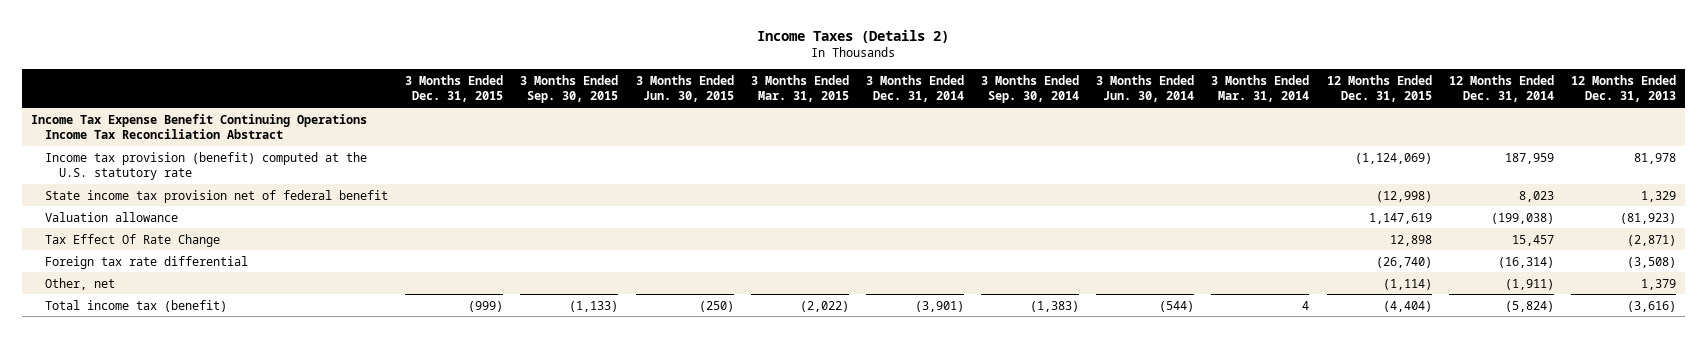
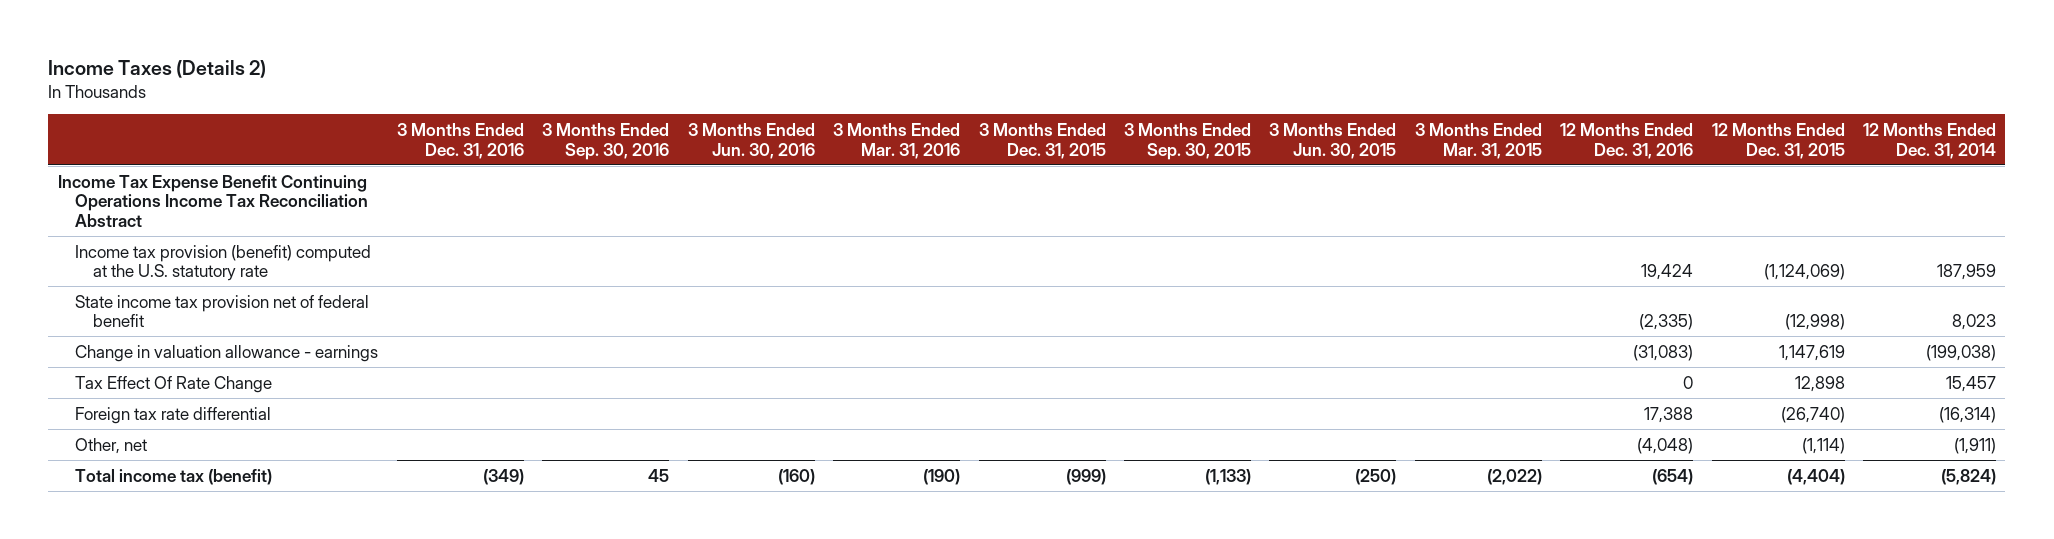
- | 3 Months Ended Dec. 31, 2015 | 3 Months Ended Sep. 30, 2015 | 3 Months Ended Jun. 30, 2015 | 3 Months Ended Mar. 31, 2015 | 3 Months Ended Dec. 31, 2014 | 3 Months Ended Sep. 30, 2014 | 3 Months Ended Jun. 30, 2014 | 3 Months Ended Mar. 31, 2014 | 12 Months Ended Dec. 31, 2015 | 12 Months Ended Dec. 31, 2014 | 12 Months Ended Dec. 31, 2013
+ | 3 Months Ended Dec. 31, 2016 | 3 Months Ended Sep. 30, 2016 | 3 Months Ended Jun. 30, 2016 | 3 Months Ended Mar. 31, 2016 | 3 Months Ended Dec. 31, 2015 | 3 Months Ended Sep. 30, 2015 | 3 Months Ended Jun. 30, 2015 | 3 Months Ended Mar. 31, 2015 | 12 Months Ended Dec. 31, 2016 | 12 Months Ended Dec. 31, 2015 | 12 Months Ended Dec. 31, 2014
- Valuation allowance | | | | | | | | | 1,147,619 | (199,038) | (81,923)
+ Change in valuation allowance - earnings | | | | | | | | | (31,083) | 1,147,619 | (199,038)

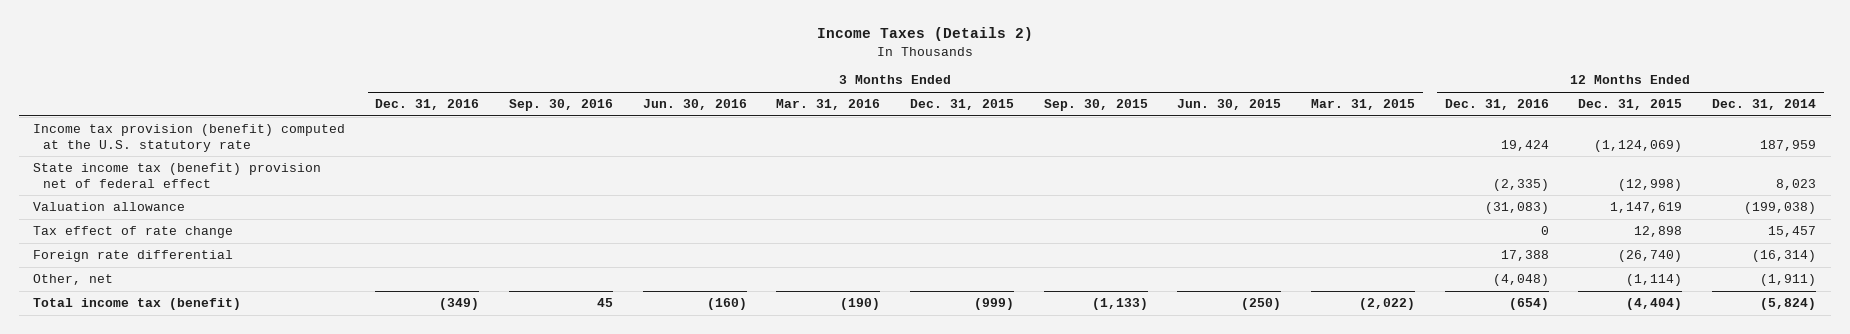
- Income Tax Expense Benefit Continuing Operations Income Tax Reconciliation Abstract
- State income tax provision net of federal benefit | | | | | | | | | (2,335) | (12,998) | 8,023
- Change in valuation allowance - earnings | | | | | | | | | (31,083) | 1,147,619 | (199,038)
- Tax Effect Of Rate Change | | | | | | | | | 0 | 12,898 | 15,457
- Foreign tax rate differential | | | | | | | | | 17,388 | (26,740) | (16,314)
+ State income tax (benefit) provision net of federal effect | | | | | | | | | (2,335) | (12,998) | 8,023
+ Valuation allowance | | | | | | | | | (31,083) | 1,147,619 | (199,038)
+ Tax effect of rate change | | | | | | | | | 0 | 12,898 | 15,457
+ Foreign rate differential | | | | | | | | | 17,388 | (26,740) | (16,314)

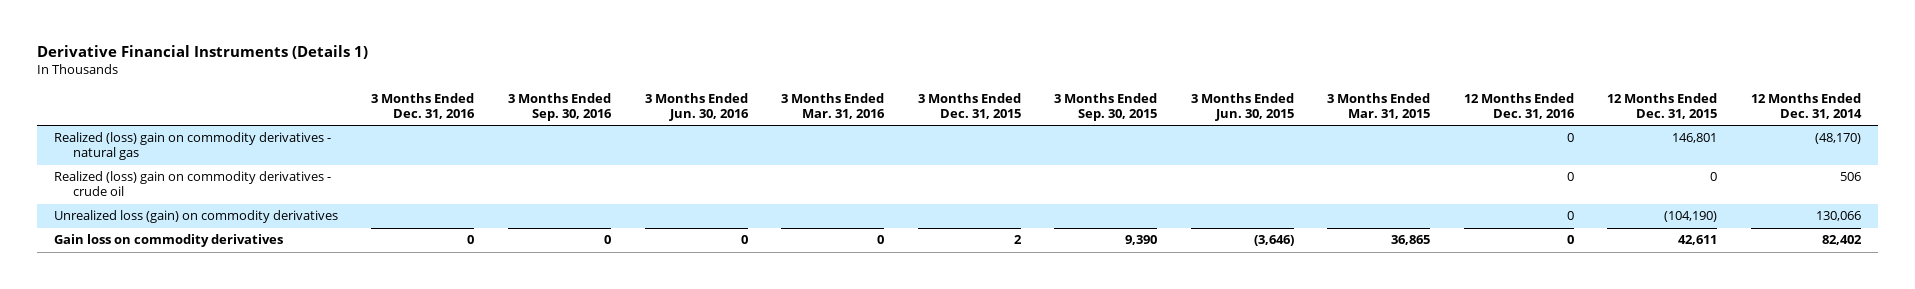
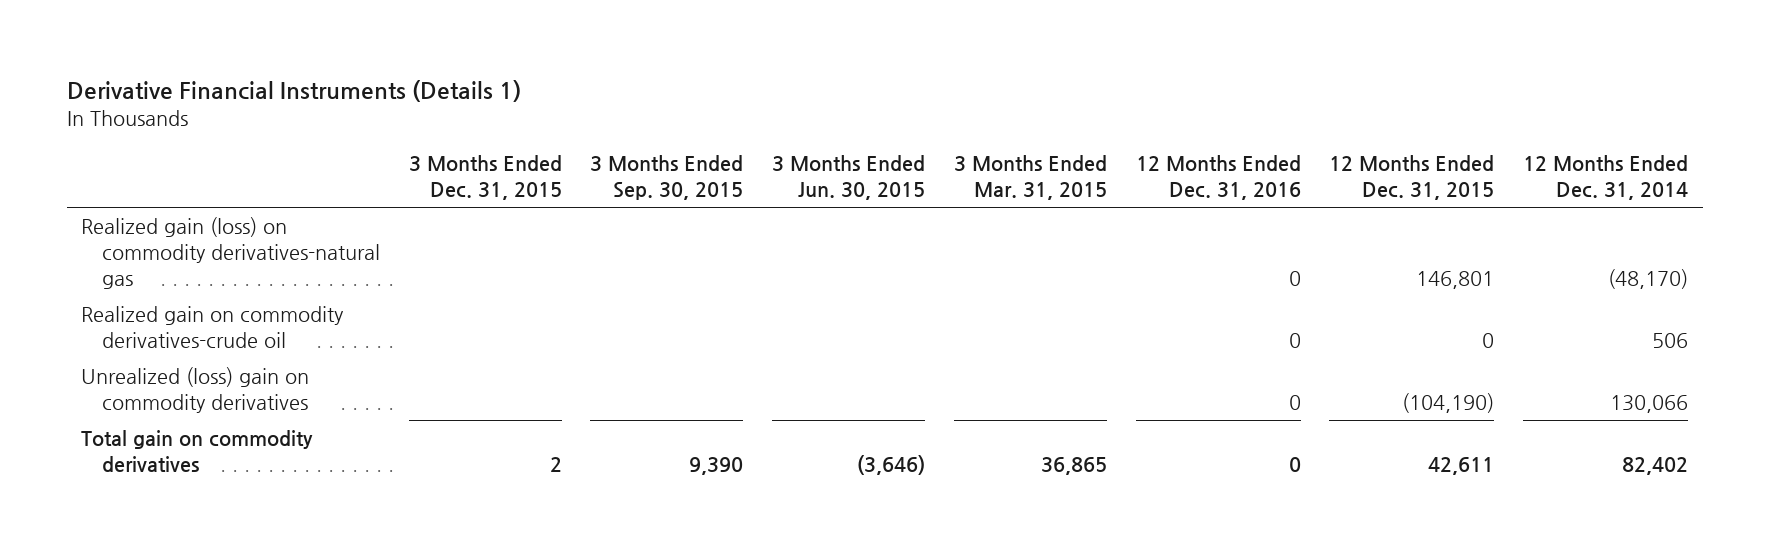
- | 3 Months Ended Dec. 31, 2016 | 3 Months Ended Sep. 30, 2016 | 3 Months Ended Jun. 30, 2016 | 3 Months Ended Mar. 31, 2016 | 3 Months Ended Dec. 31, 2015 | 3 Months Ended Sep. 30, 2015 | 3 Months Ended Jun. 30, 2015 | 3 Months Ended Mar. 31, 2015 | 12 Months Ended Dec. 31, 2016 | 12 Months Ended Dec. 31, 2015 | 12 Months Ended Dec. 31, 2014
+ | 3 Months Ended Dec. 31, 2015 | 3 Months Ended Sep. 30, 2015 | 3 Months Ended Jun. 30, 2015 | 3 Months Ended Mar. 31, 2015 | 12 Months Ended Dec. 31, 2016 | 12 Months Ended Dec. 31, 2015 | 12 Months Ended Dec. 31, 2014
- Realized (loss) gain on commodity derivatives - natural gas | | | | | | | | | 0 | 146,801 | (48,170)
- Realized (loss) gain on commodity derivatives - crude oil | | | | | | | | | 0 | 0 | 506
- Unrealized loss (gain) on commodity derivatives | | | | | | | | | 0 | (104,190) | 130,066
- Gain loss on commodity derivatives | 0 | 0 | 0 | 0 | 2 | 9,390 | (3,646) | 36,865 | 0 | 42,611 | 82,402
+ Realized gain (loss) on commodity derivatives-natural gas | | | | | 0 | 146,801 | (48,170)
+ Realized gain on commodity derivatives-crude oil | | | | | 0 | 0 | 506
+ Unrealized (loss) gain on commodity derivatives | | | | | 0 | (104,190) | 130,066
+ Total gain on commodity derivatives | 2 | 9,390 | (3,646) | 36,865 | 0 | 42,611 | 82,402

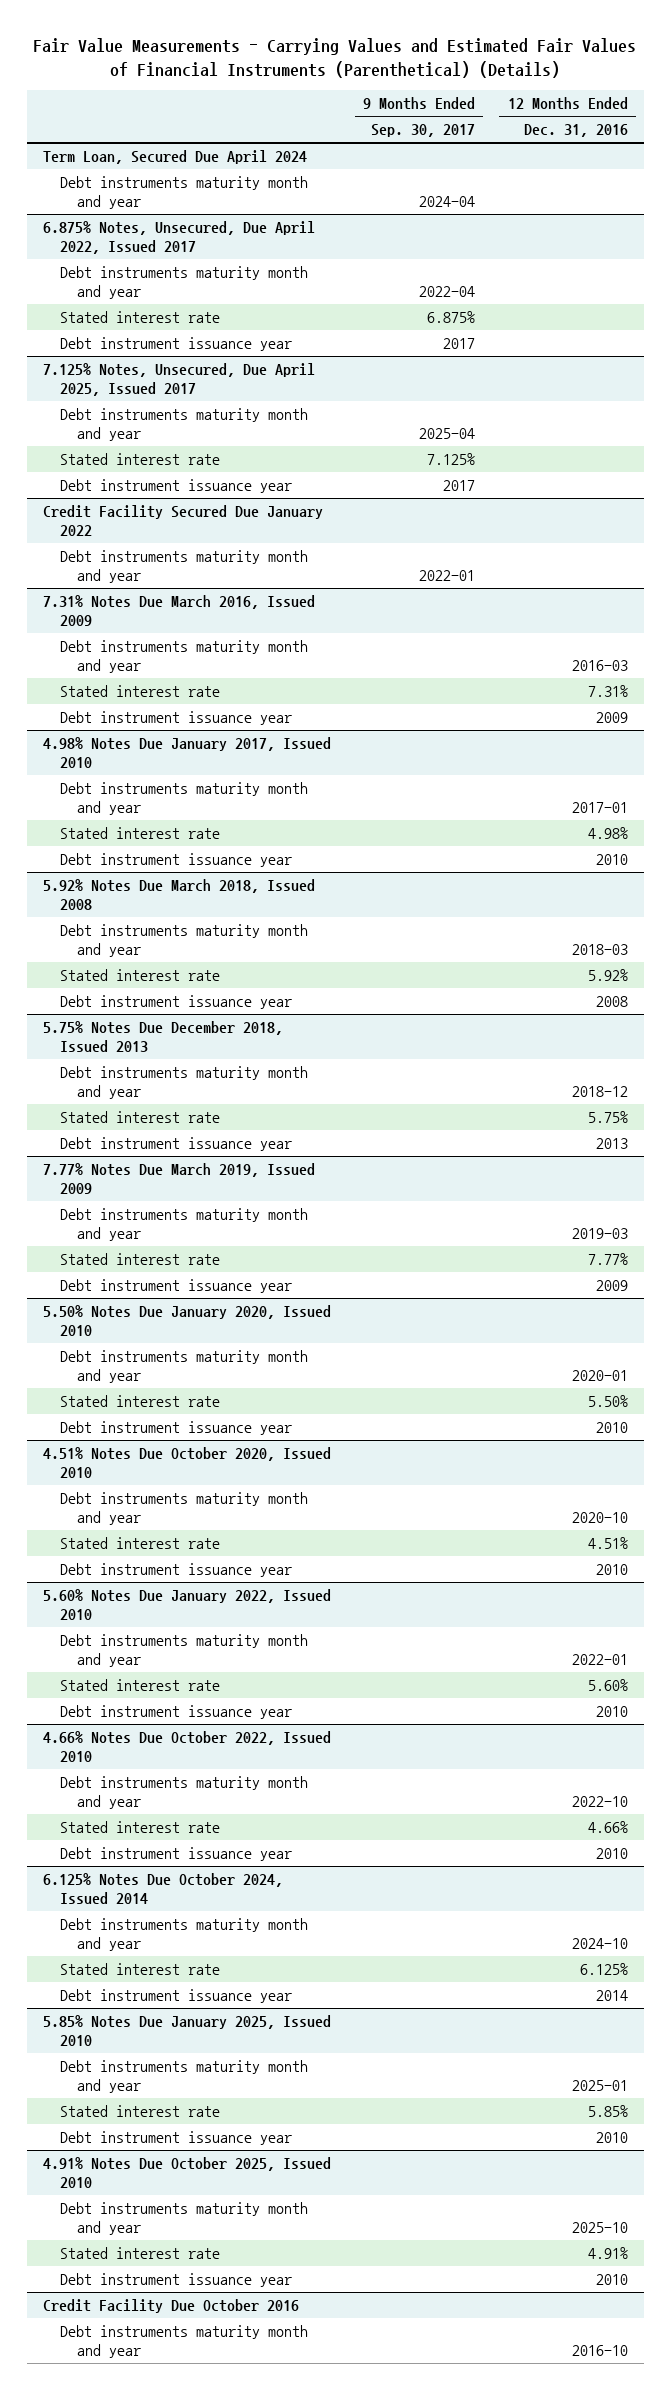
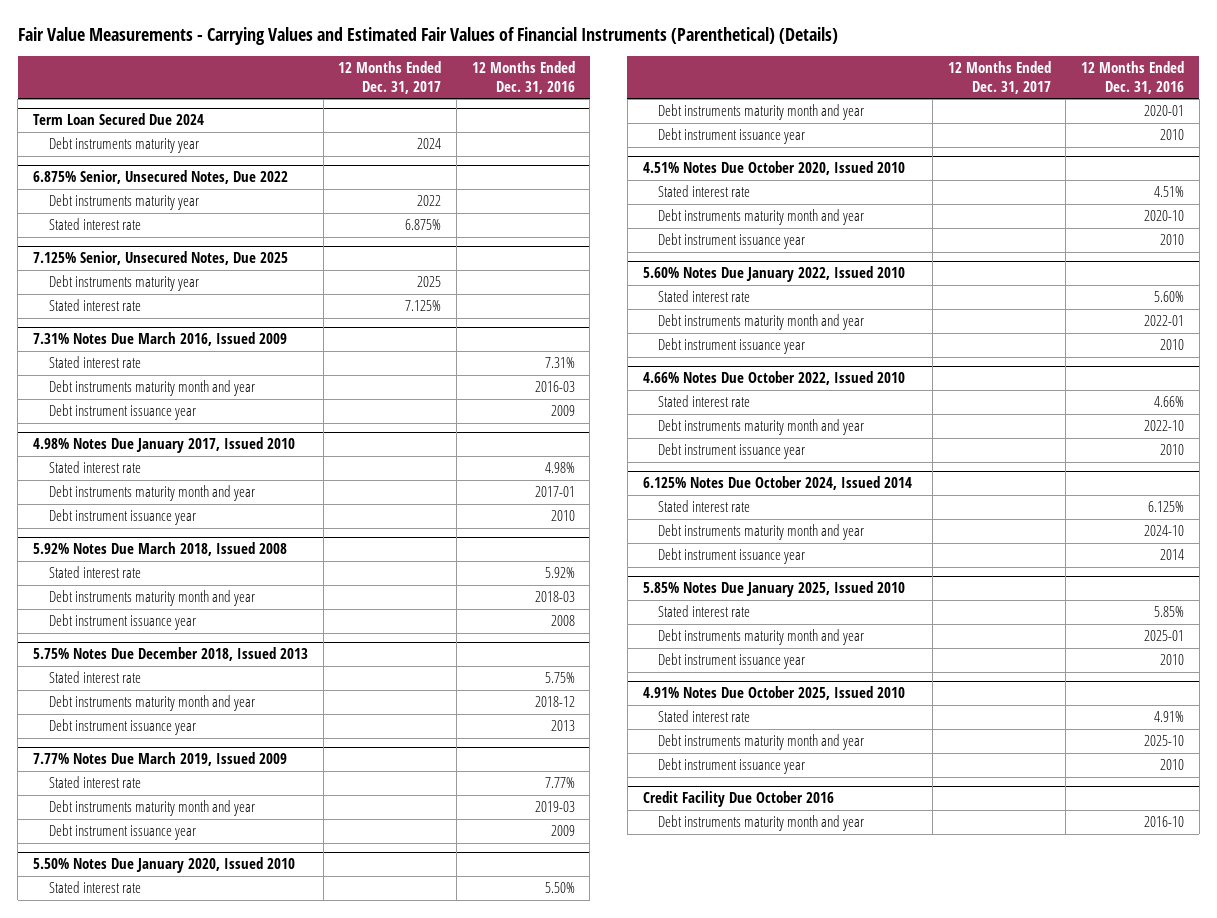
- | 9 Months Ended Sep. 30, 2017 | 12 Months Ended Dec. 31, 2016
+ | 12 Months Ended Dec. 31, 2017 | 12 Months Ended Dec. 31, 2016
- Term Loan, Secured Due April 2024
- Debt instruments maturity month and year | 2024-04 |
- 6.875% Notes, Unsecured, Due April 2022, Issued 2017
- Debt instruments maturity month and year | 2022-04 |
+ Term Loan Secured Due 2024
+ Debt instruments maturity year | 2024 |
+ 6.875% Senior, Unsecured Notes, Due 2022
+ Debt instruments maturity year | 2022 |
- Debt instrument issuance year | 2017 |
- 7.125% Notes, Unsecured, Due April 2025, Issued 2017
- Debt instruments maturity month and year | 2025-04 |
+ 7.125% Senior, Unsecured Notes, Due 2025
+ Debt instruments maturity year | 2025 |
- Debt instrument issuance year | 2017 |
- Credit Facility Secured Due January 2022
- Debt instruments maturity month and year | 2022-01 |
@ 7.31% Notes Due March 2016, Issued 2009
moved down: Debt instruments maturity month and year | | 2016-03
@ 4.98% Notes Due January 2017, Issued 2010
moved down: Debt instruments maturity month and year | | 2017-01
@ 5.92% Notes Due March 2018, Issued 2008
moved down: Debt instruments maturity month and year | | 2018-03
@ 5.75% Notes Due December 2018, Issued 2013
moved down: Debt instruments maturity month and year | | 2018-12
@ 7.77% Notes Due March 2019, Issued 2009
moved down: Debt instruments maturity month and year | | 2019-03
@ 5.50% Notes Due January 2020, Issued 2010
moved down: Debt instruments maturity month and year | | 2020-01
@ 4.51% Notes Due October 2020, Issued 2010
moved down: Debt instruments maturity month and year | | 2020-10
@ 5.60% Notes Due January 2022, Issued 2010
moved down: Debt instruments maturity month and year | | 2022-01
@ 4.66% Notes Due October 2022, Issued 2010
moved down: Debt instruments maturity month and year | | 2022-10
@ 6.125% Notes Due October 2024, Issued 2014
moved down: Debt instruments maturity month and year | | 2024-10
@ 5.85% Notes Due January 2025, Issued 2010
moved down: Debt instruments maturity month and year | | 2025-01
@ 4.91% Notes Due October 2025, Issued 2010
moved down: Debt instruments maturity month and year | | 2025-10

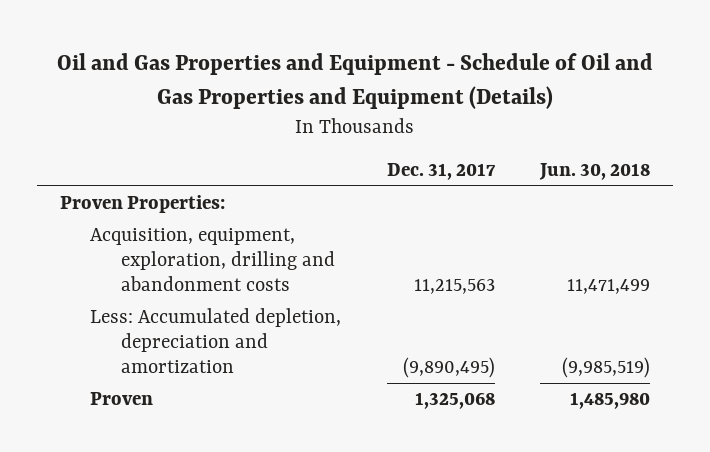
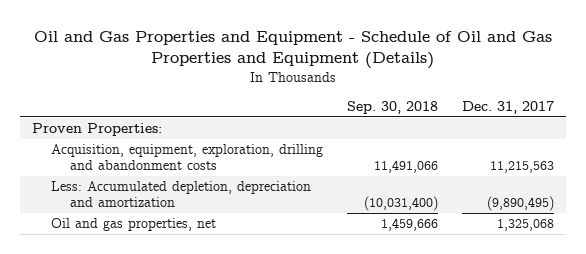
- | Dec. 31, 2017 | Jun. 30, 2018
+ | Sep. 30, 2018 | Dec. 31, 2017
- Proven | 1,325,068 | 1,485,980
+ Oil and gas properties, net | 1,459,666 | 1,325,068

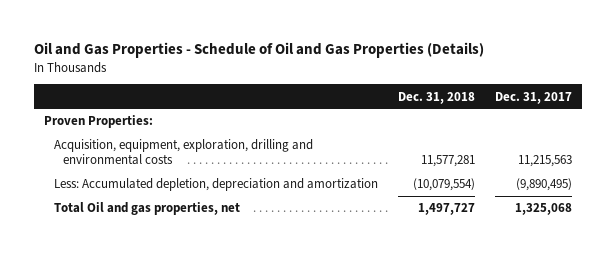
- Oil and Gas Properties and Equipment - Schedule of Oil and Gas Properties and Equipment (Details)
+ Oil and Gas Properties - Schedule of Oil and Gas Properties (Details)
- | Sep. 30, 2018 | Dec. 31, 2017
+ | Dec. 31, 2018 | Dec. 31, 2017
- Acquisition, equipment, exploration, drilling and abandonment costs | 11,491,066 | 11,215,563
+ Acquisition, equipment, exploration, drilling and environmental costs | 11,577,281 | 11,215,563
- Oil and gas properties, net | 1,459,666 | 1,325,068
+ Total Oil and gas properties, net | 1,497,727 | 1,325,068

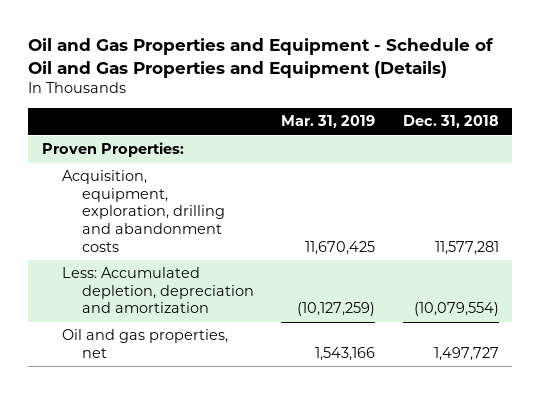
- Oil and Gas Properties - Schedule of Oil and Gas Properties (Details)
+ Oil and Gas Properties and Equipment - Schedule of Oil and Gas Properties and Equipment (Details)
- | Dec. 31, 2018 | Dec. 31, 2017
+ | Mar. 31, 2019 | Dec. 31, 2018
- Acquisition, equipment, exploration, drilling and environmental costs | 11,577,281 | 11,215,563
+ Acquisition, equipment, exploration, drilling and abandonment costs | 11,670,425 | 11,577,281
- Total Oil and gas properties, net | 1,497,727 | 1,325,068
+ Oil and gas properties, net | 1,543,166 | 1,497,727

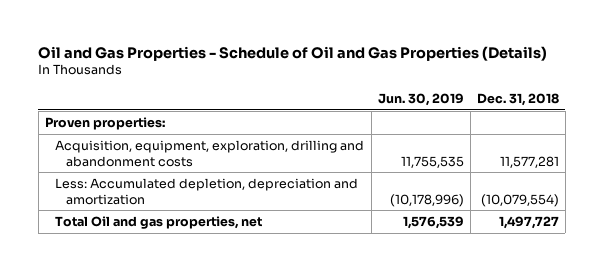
- Oil and Gas Properties and Equipment - Schedule of Oil and Gas Properties and Equipment (Details)
+ Oil and Gas Properties - Schedule of Oil and Gas Properties (Details)
- | Mar. 31, 2019 | Dec. 31, 2018
+ | Jun. 30, 2019 | Dec. 31, 2018
- Proven Properties:
+ Proven properties:
- Oil and gas properties, net | 1,543,166 | 1,497,727
+ Total Oil and gas properties, net | 1,576,539 | 1,497,727

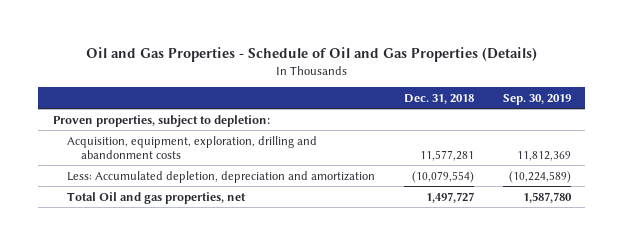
- | Jun. 30, 2019 | Dec. 31, 2018
+ | Dec. 31, 2018 | Sep. 30, 2019
- Proven properties:
+ Proven properties, subject to depletion:

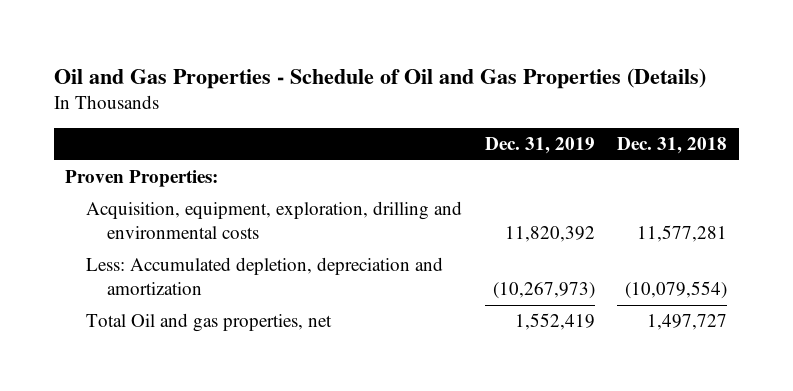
- | Dec. 31, 2018 | Sep. 30, 2019
+ | Dec. 31, 2019 | Dec. 31, 2018
- Proven properties, subject to depletion:
- Acquisition, equipment, exploration, drilling and abandonment costs | 11,577,281 | 11,812,369
+ Proven Properties:
+ Acquisition, equipment, exploration, drilling and environmental costs | 11,820,392 | 11,577,281

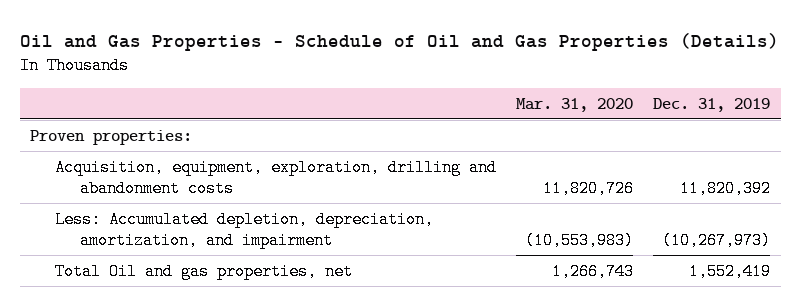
- | Dec. 31, 2019 | Dec. 31, 2018
+ | Mar. 31, 2020 | Dec. 31, 2019
- Proven Properties:
- Acquisition, equipment, exploration, drilling and environmental costs | 11,820,392 | 11,577,281
- Less: Accumulated depletion, depreciation and amortization | (10,267,973) | (10,079,554)
+ Proven properties:
+ Acquisition, equipment, exploration, drilling and abandonment costs | 11,820,726 | 11,820,392
+ Less: Accumulated depletion, depreciation, amortization, and impairment | (10,553,983) | (10,267,973)

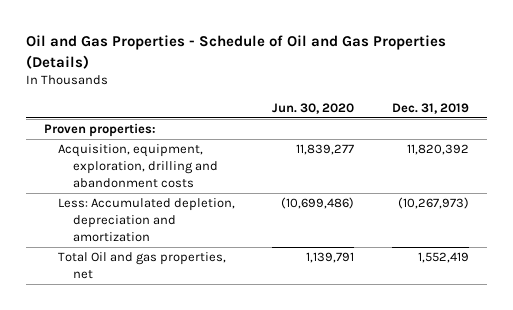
- | Mar. 31, 2020 | Dec. 31, 2019
+ | Jun. 30, 2020 | Dec. 31, 2019
- Less: Accumulated depletion, depreciation, amortization, and impairment | (10,553,983) | (10,267,973)
+ Less: Accumulated depletion, depreciation and amortization | (10,699,486) | (10,267,973)

